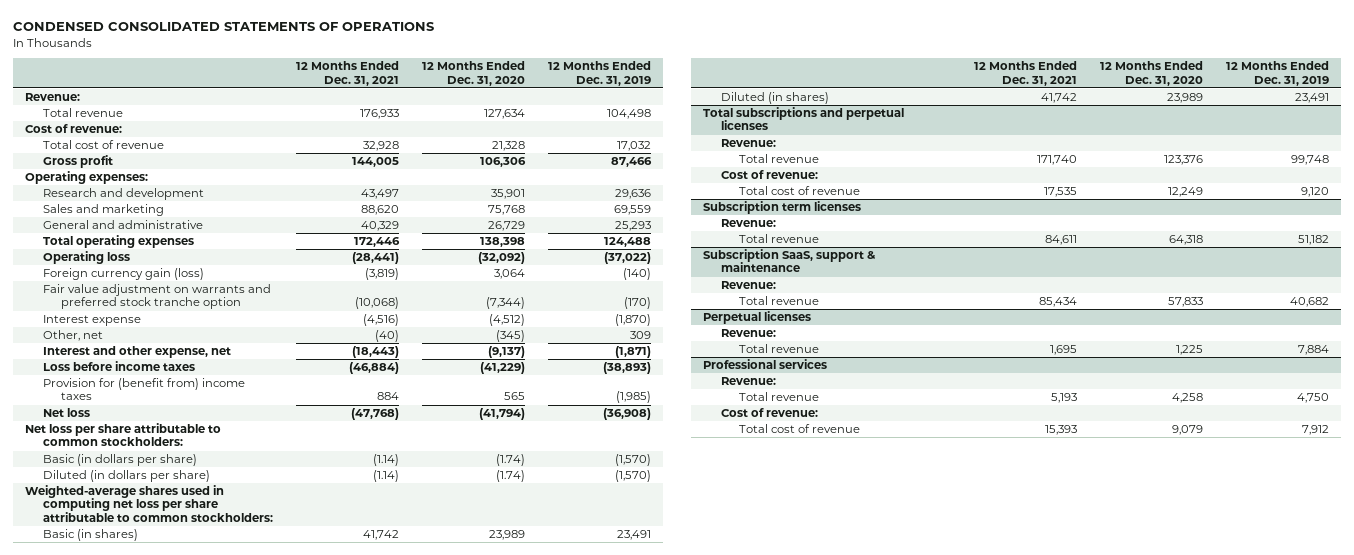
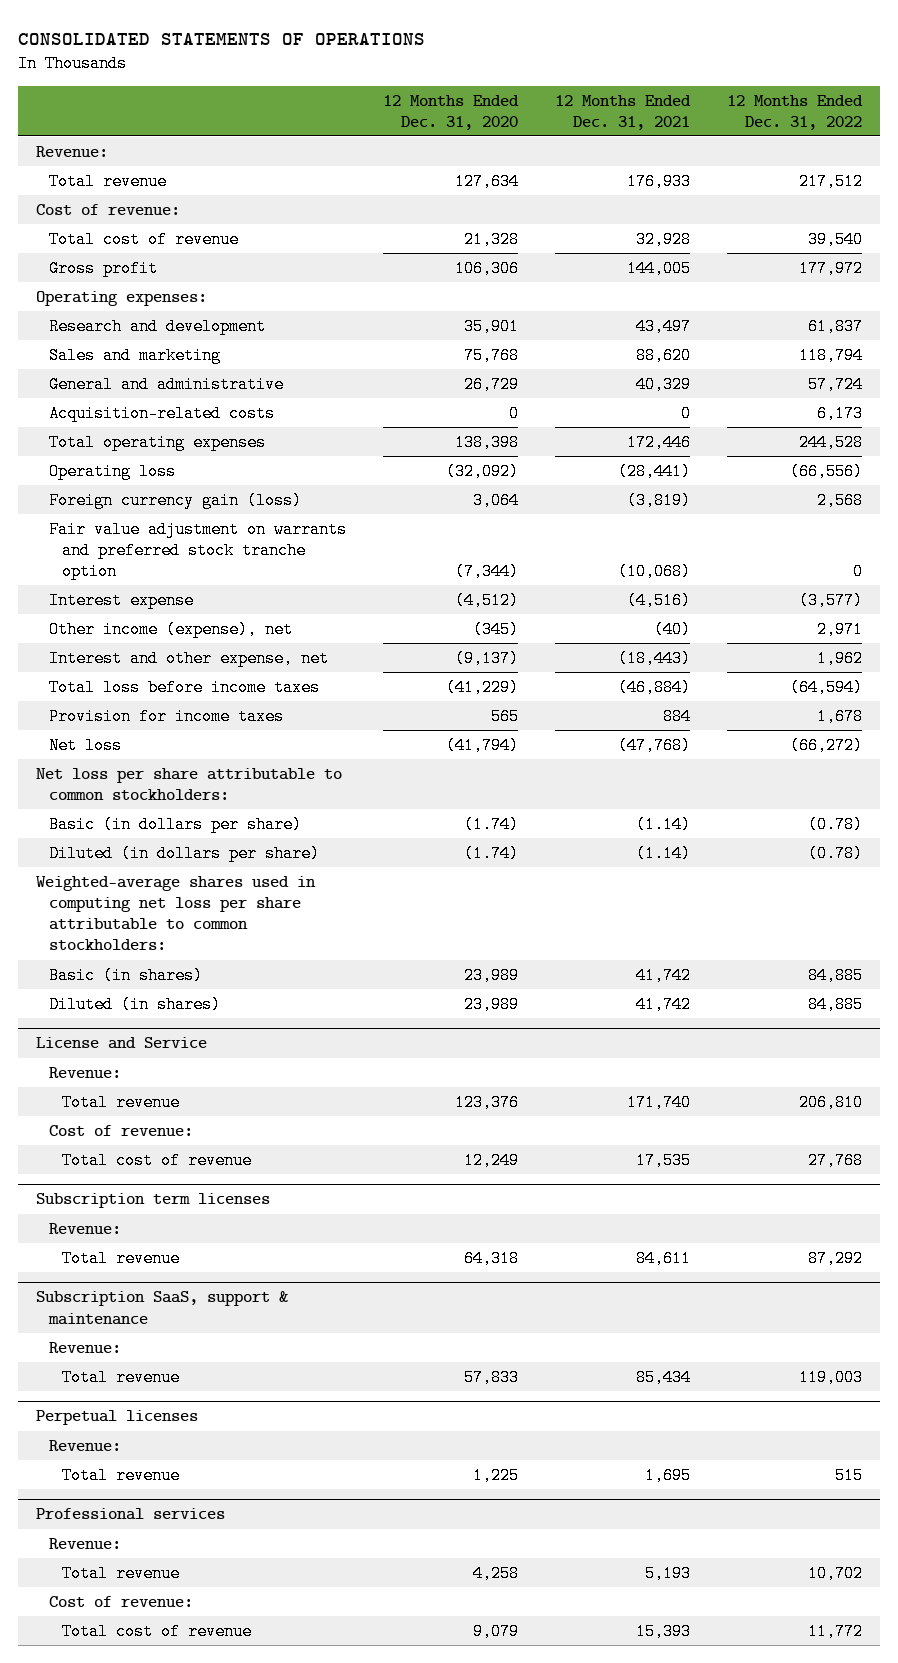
- CONDENSED CONSOLIDATED STATEMENTS OF OPERATIONS
+ CONSOLIDATED STATEMENTS OF OPERATIONS
- | 12 Months Ended Dec. 31, 2021 | 12 Months Ended Dec. 31, 2020 | 12 Months Ended Dec. 31, 2019
+ | 12 Months Ended Dec. 31, 2020 | 12 Months Ended Dec. 31, 2021 | 12 Months Ended Dec. 31, 2022
+ Acquisition-related costs | 0 | 0 | 6,173
- Other, net | (40) | (345) | 309
+ Other income (expense), net | (345) | (40) | 2,971
- Loss before income taxes | (46,884) | (41,229) | (38,893)
- Provision for (benefit from) income taxes | 884 | 565 | (1,985)
+ Total loss before income taxes | (41,229) | (46,884) | (64,594)
+ Provision for income taxes | 565 | 884 | 1,678
- Total subscriptions and perpetual licenses
+ License and Service

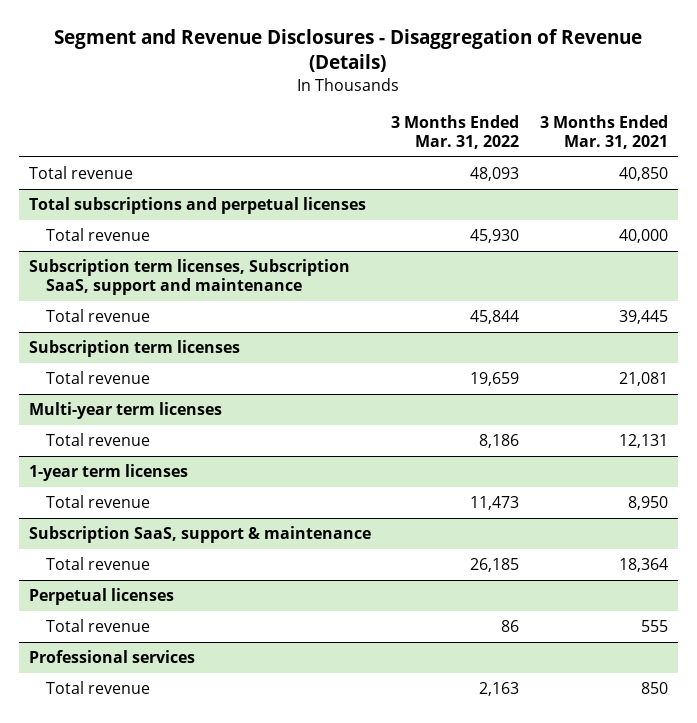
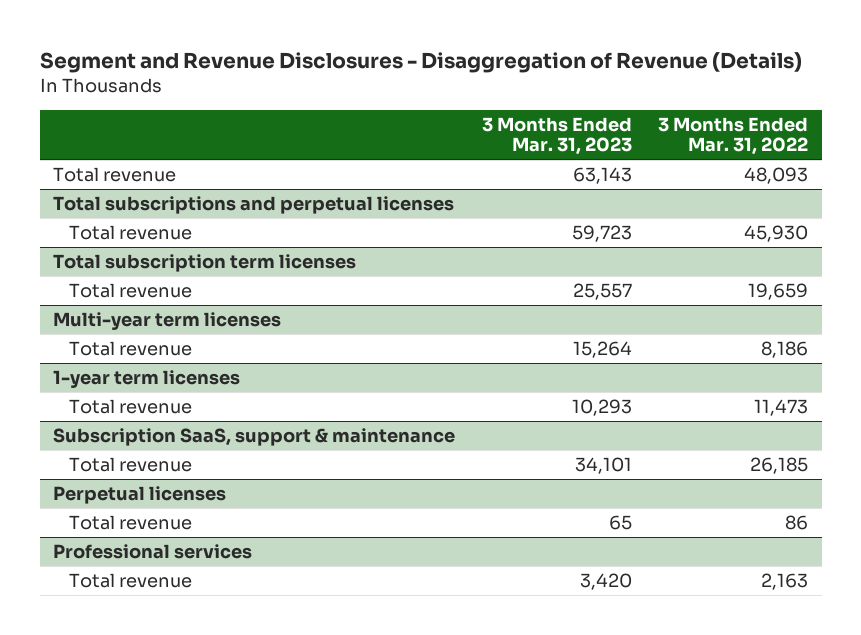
- | 3 Months Ended Mar. 31, 2022 | 3 Months Ended Mar. 31, 2021
+ | 3 Months Ended Mar. 31, 2023 | 3 Months Ended Mar. 31, 2022
- Subscription term licenses, Subscription SaaS, support and maintenance
- Total revenue | 45,844 | 39,445
- Subscription term licenses
+ Total subscription term licenses

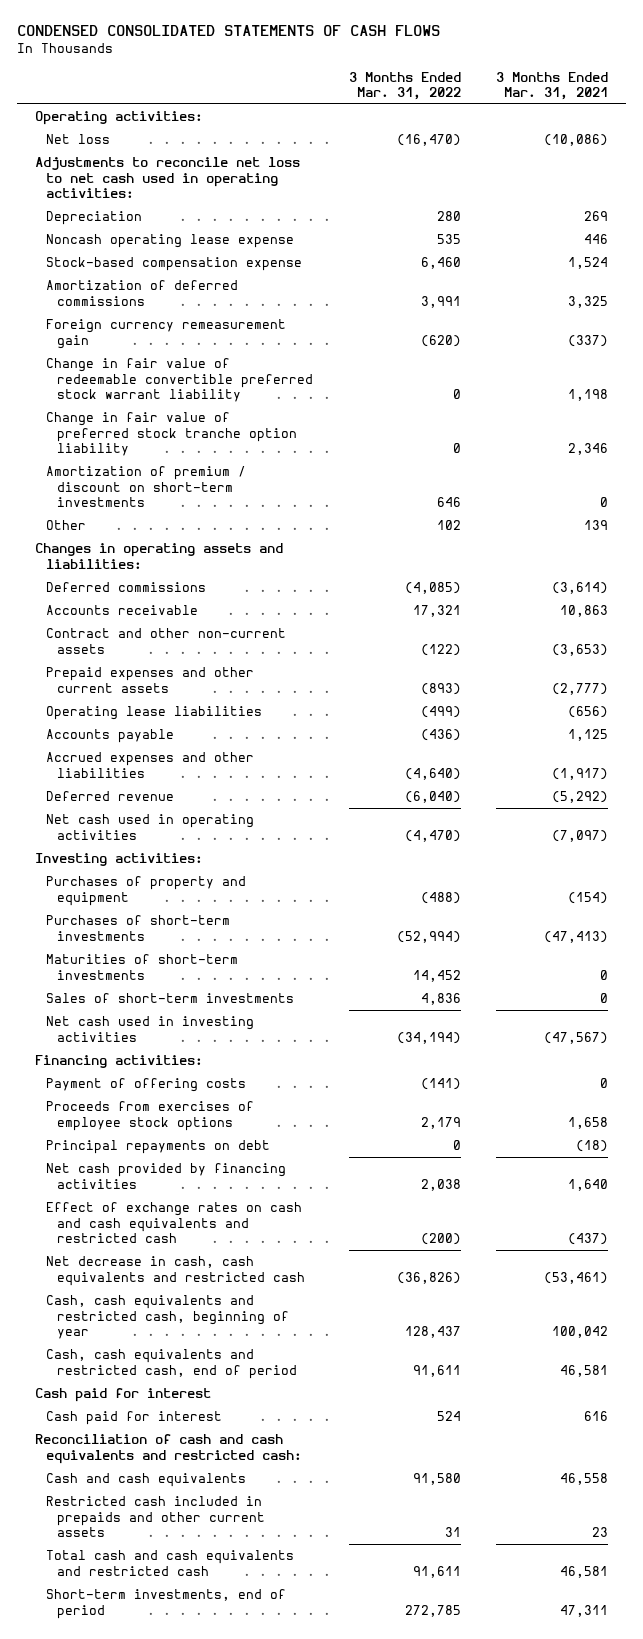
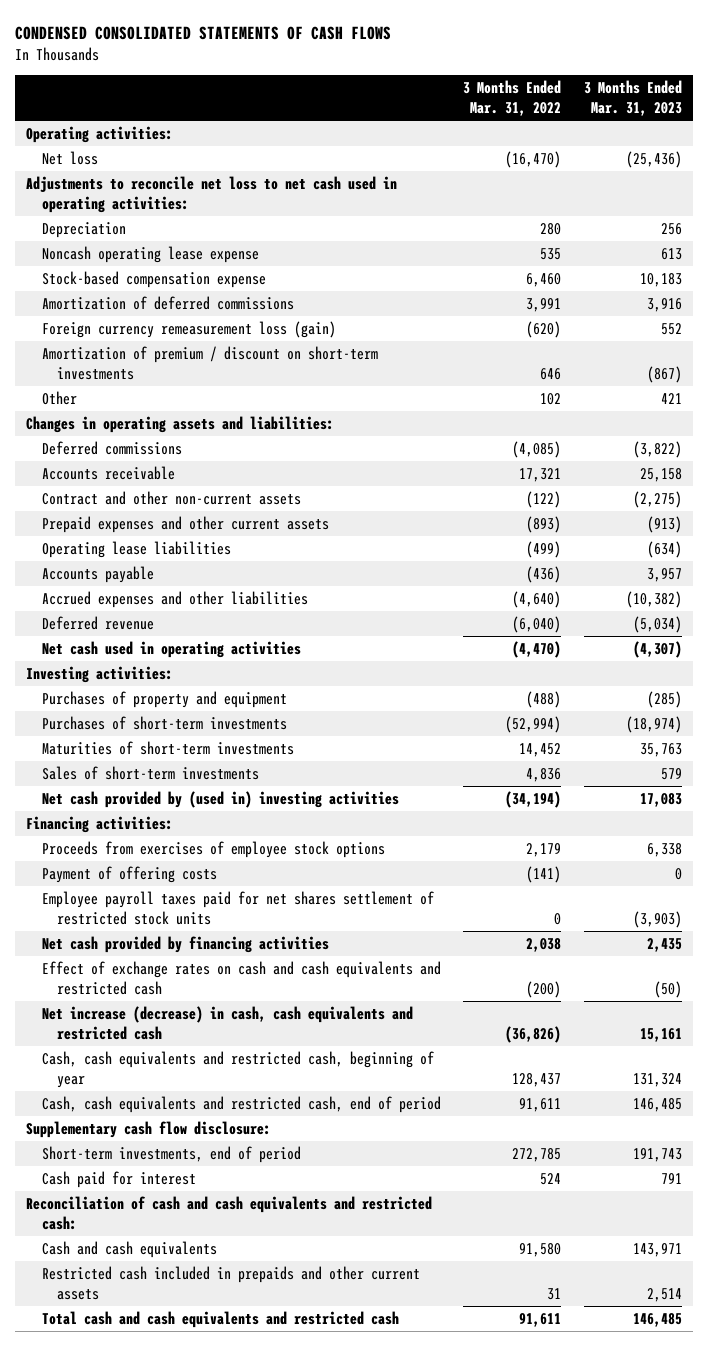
- | 3 Months Ended Mar. 31, 2022 | 3 Months Ended Mar. 31, 2021
+ | 3 Months Ended Mar. 31, 2022 | 3 Months Ended Mar. 31, 2023
- Foreign currency remeasurement gain | (620) | (337)
- Change in fair value of redeemable convertible preferred stock warrant liability | 0 | 1,198
- Change in fair value of preferred stock tranche option liability | 0 | 2,346
+ Foreign currency remeasurement loss (gain) | (620) | 552
- Net cash used in investing activities | (34,194) | (47,567)
+ Net cash provided by (used in) investing activities | (34,194) | 17,083
- Principal repayments on debt | 0 | (18)
moved down: Payment of offering costs | (141) | 0
+ Employee payroll taxes paid for net shares settlement of restricted stock units | 0 | (3,903)
- Net decrease in cash, cash equivalents and restricted cash | (36,826) | (53,461)
+ Net increase (decrease) in cash, cash equivalents and restricted cash | (36,826) | 15,161
- Cash paid for interest
+ Supplementary cash flow disclosure:
moved up: Short-term investments, end of period | 272,785 | 191,743

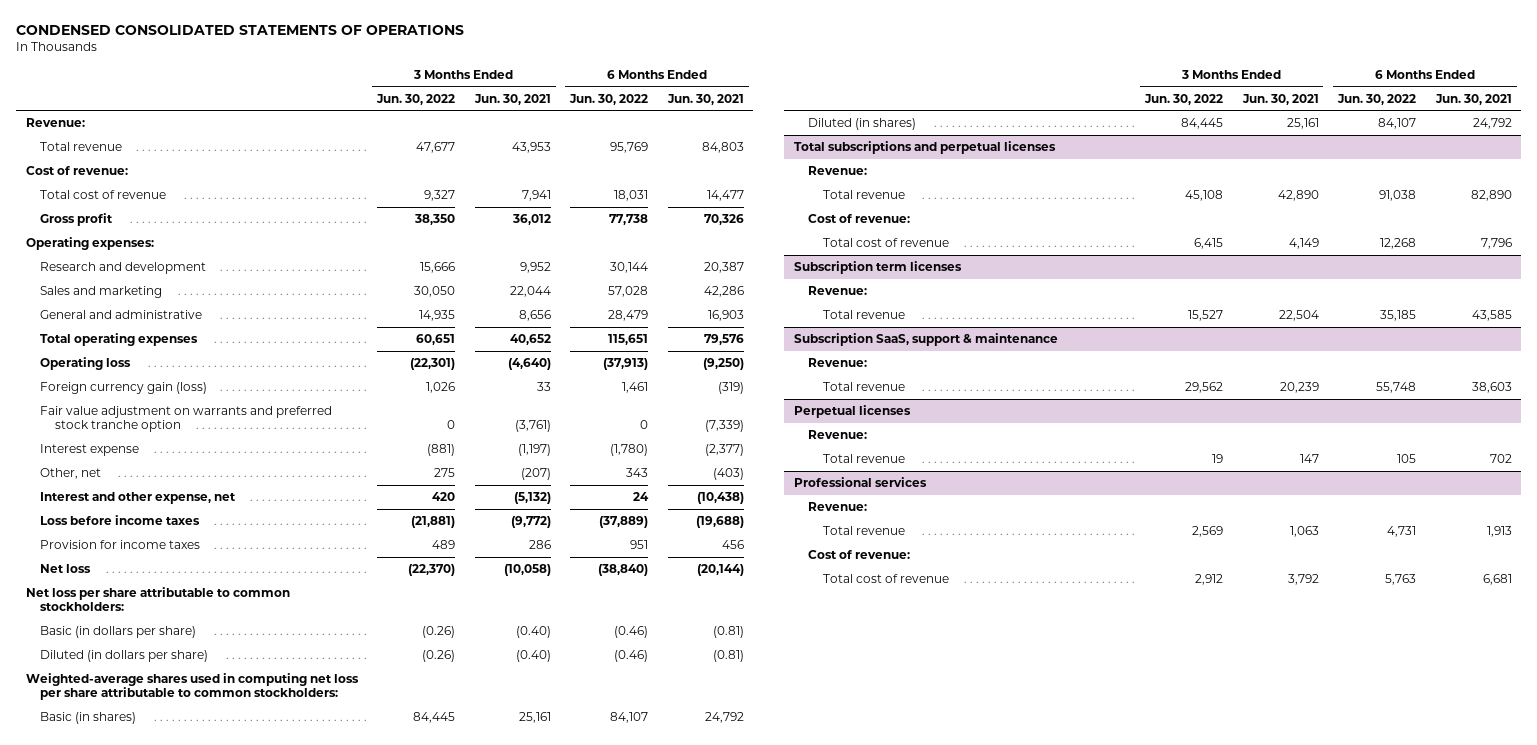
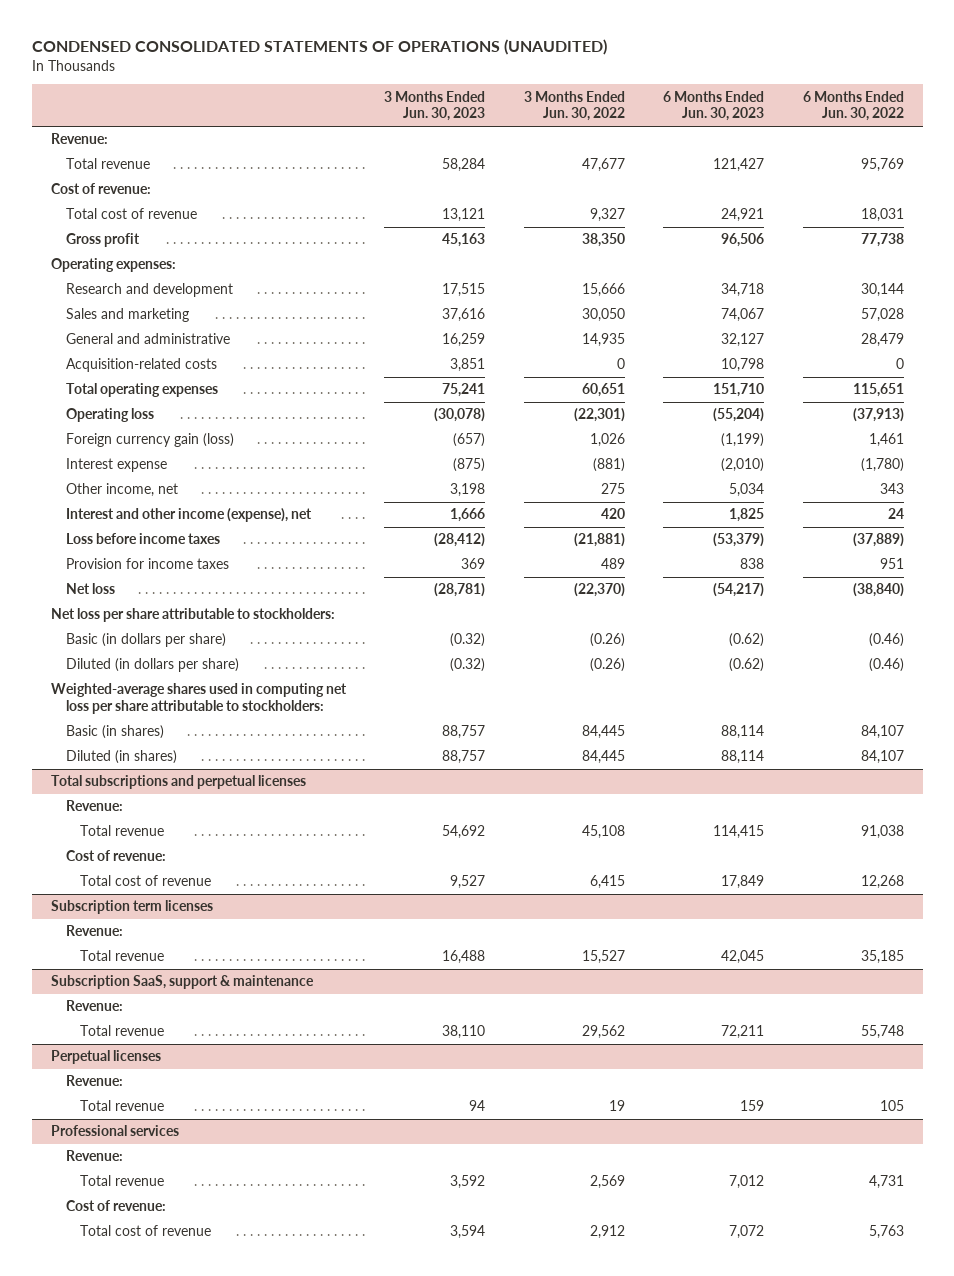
- CONDENSED CONSOLIDATED STATEMENTS OF OPERATIONS
+ CONDENSED CONSOLIDATED STATEMENTS OF OPERATIONS (UNAUDITED)
- | 3 Months Ended Jun. 30, 2022 | 3 Months Ended Jun. 30, 2021 | 6 Months Ended Jun. 30, 2022 | 6 Months Ended Jun. 30, 2021
+ | 3 Months Ended Jun. 30, 2023 | 3 Months Ended Jun. 30, 2022 | 6 Months Ended Jun. 30, 2023 | 6 Months Ended Jun. 30, 2022
+ Acquisition-related costs | 3,851 | 0 | 10,798 | 0
- Fair value adjustment on warrants and preferred stock tranche option | 0 | (3,761) | 0 | (7,339)
- Other, net | 275 | (207) | 343 | (403)
- Interest and other expense, net | 420 | (5,132) | 24 | (10,438)
+ Other income, net | 3,198 | 275 | 5,034 | 343
+ Interest and other income (expense), net | 1,666 | 420 | 1,825 | 24
- Net loss per share attributable to common stockholders:
+ Net loss per share attributable to stockholders:
- Weighted-average shares used in computing net loss per share attributable to common stockholders:
+ Weighted-average shares used in computing net loss per share attributable to stockholders:

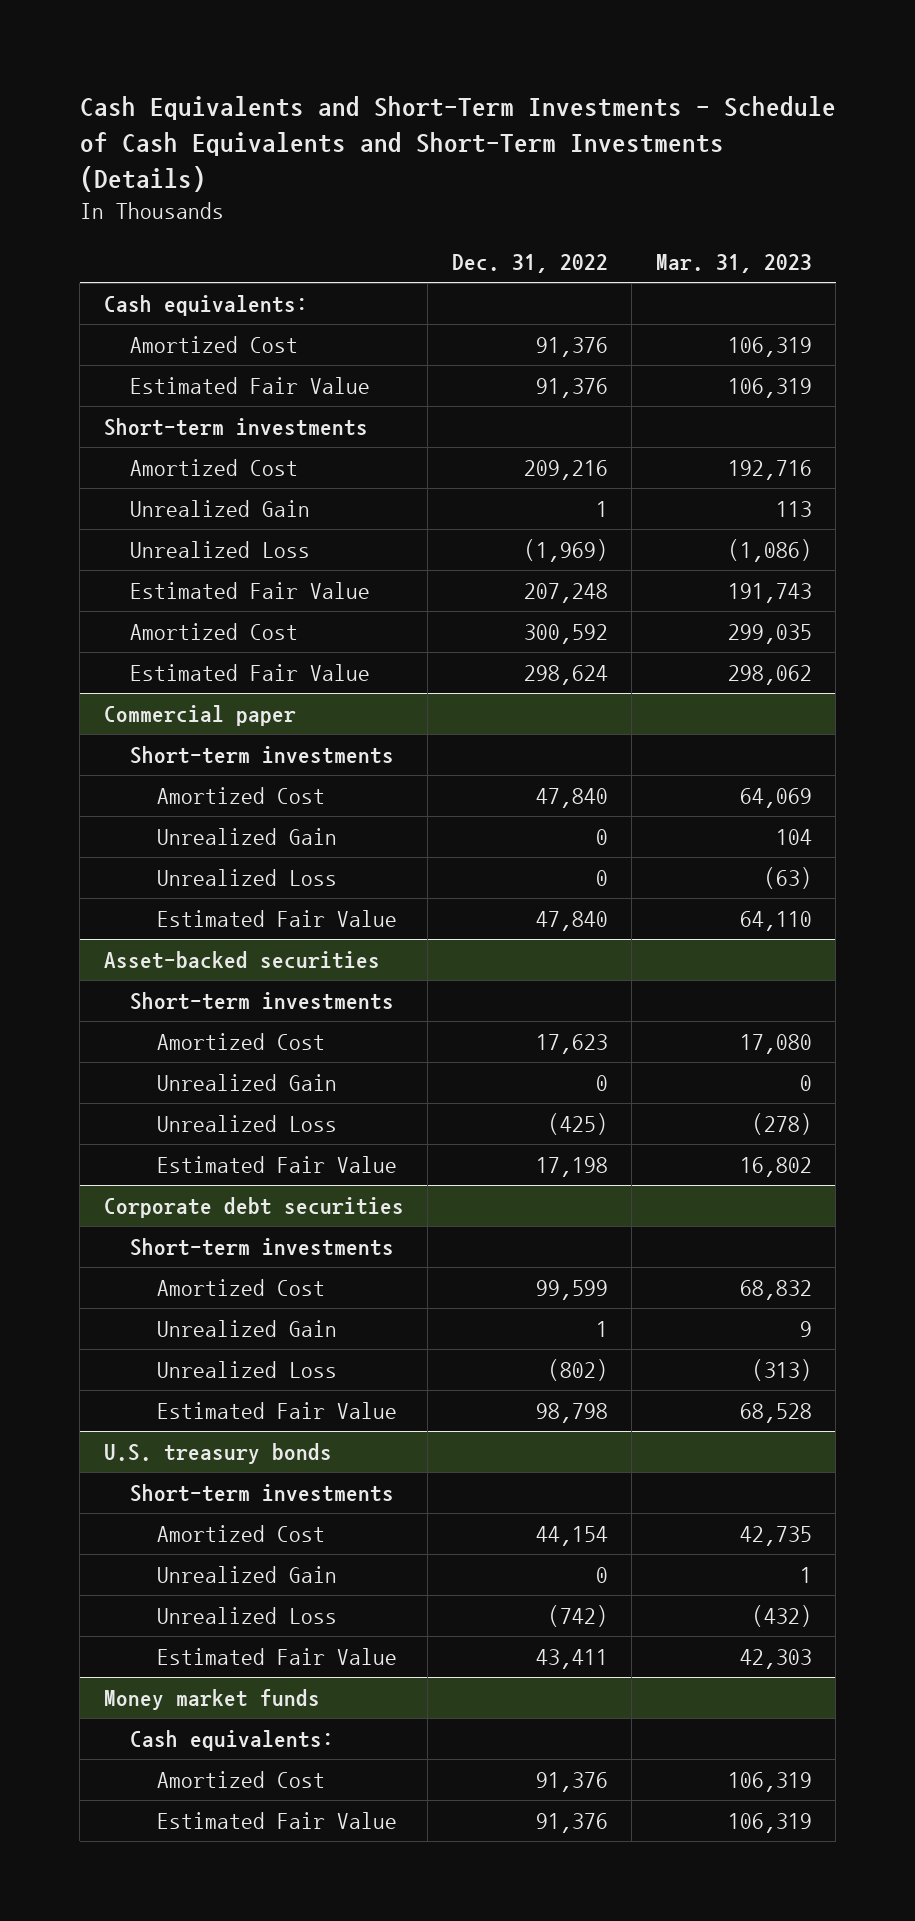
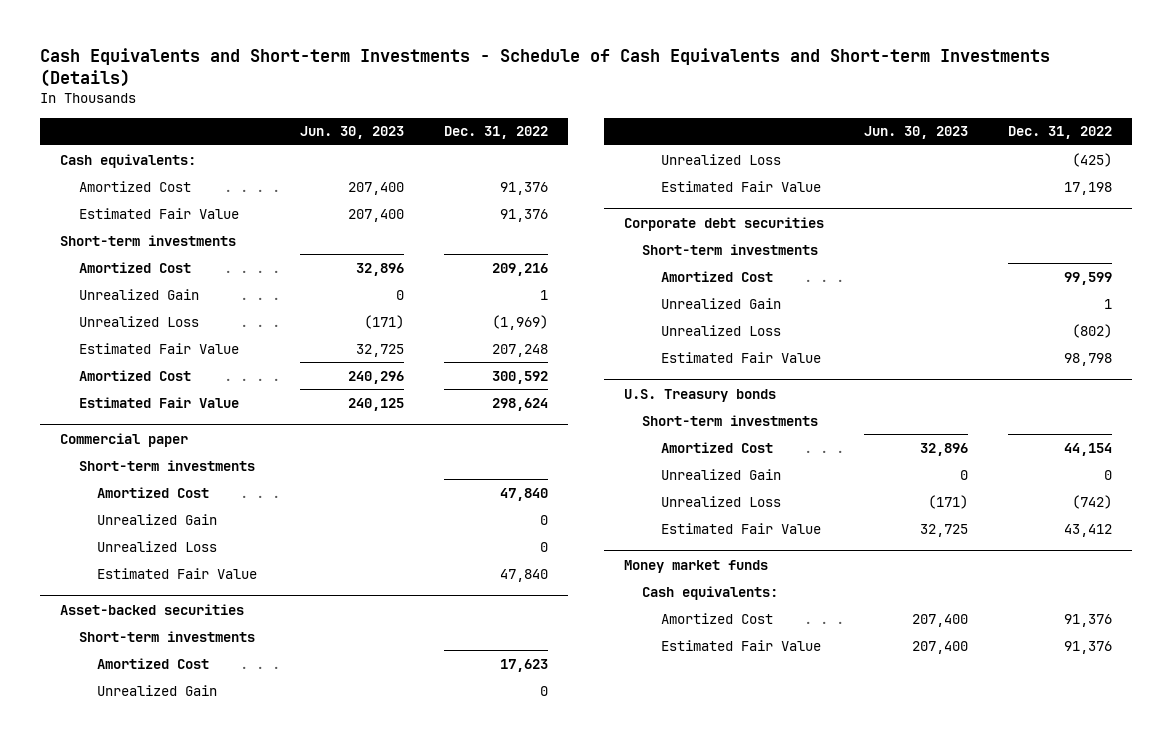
- Cash Equivalents and Short-Term Investments - Schedule of Cash Equivalents and Short-Term Investments (Details)
+ Cash Equivalents and Short-term Investments - Schedule of Cash Equivalents and Short-term Investments (Details)
- | Dec. 31, 2022 | Mar. 31, 2023
+ | Jun. 30, 2023 | Dec. 31, 2022
- U.S. treasury bonds
+ U.S. Treasury bonds
- Estimated Fair Value | 43,411 | 42,303
+ Estimated Fair Value | 32,725 | 43,412

